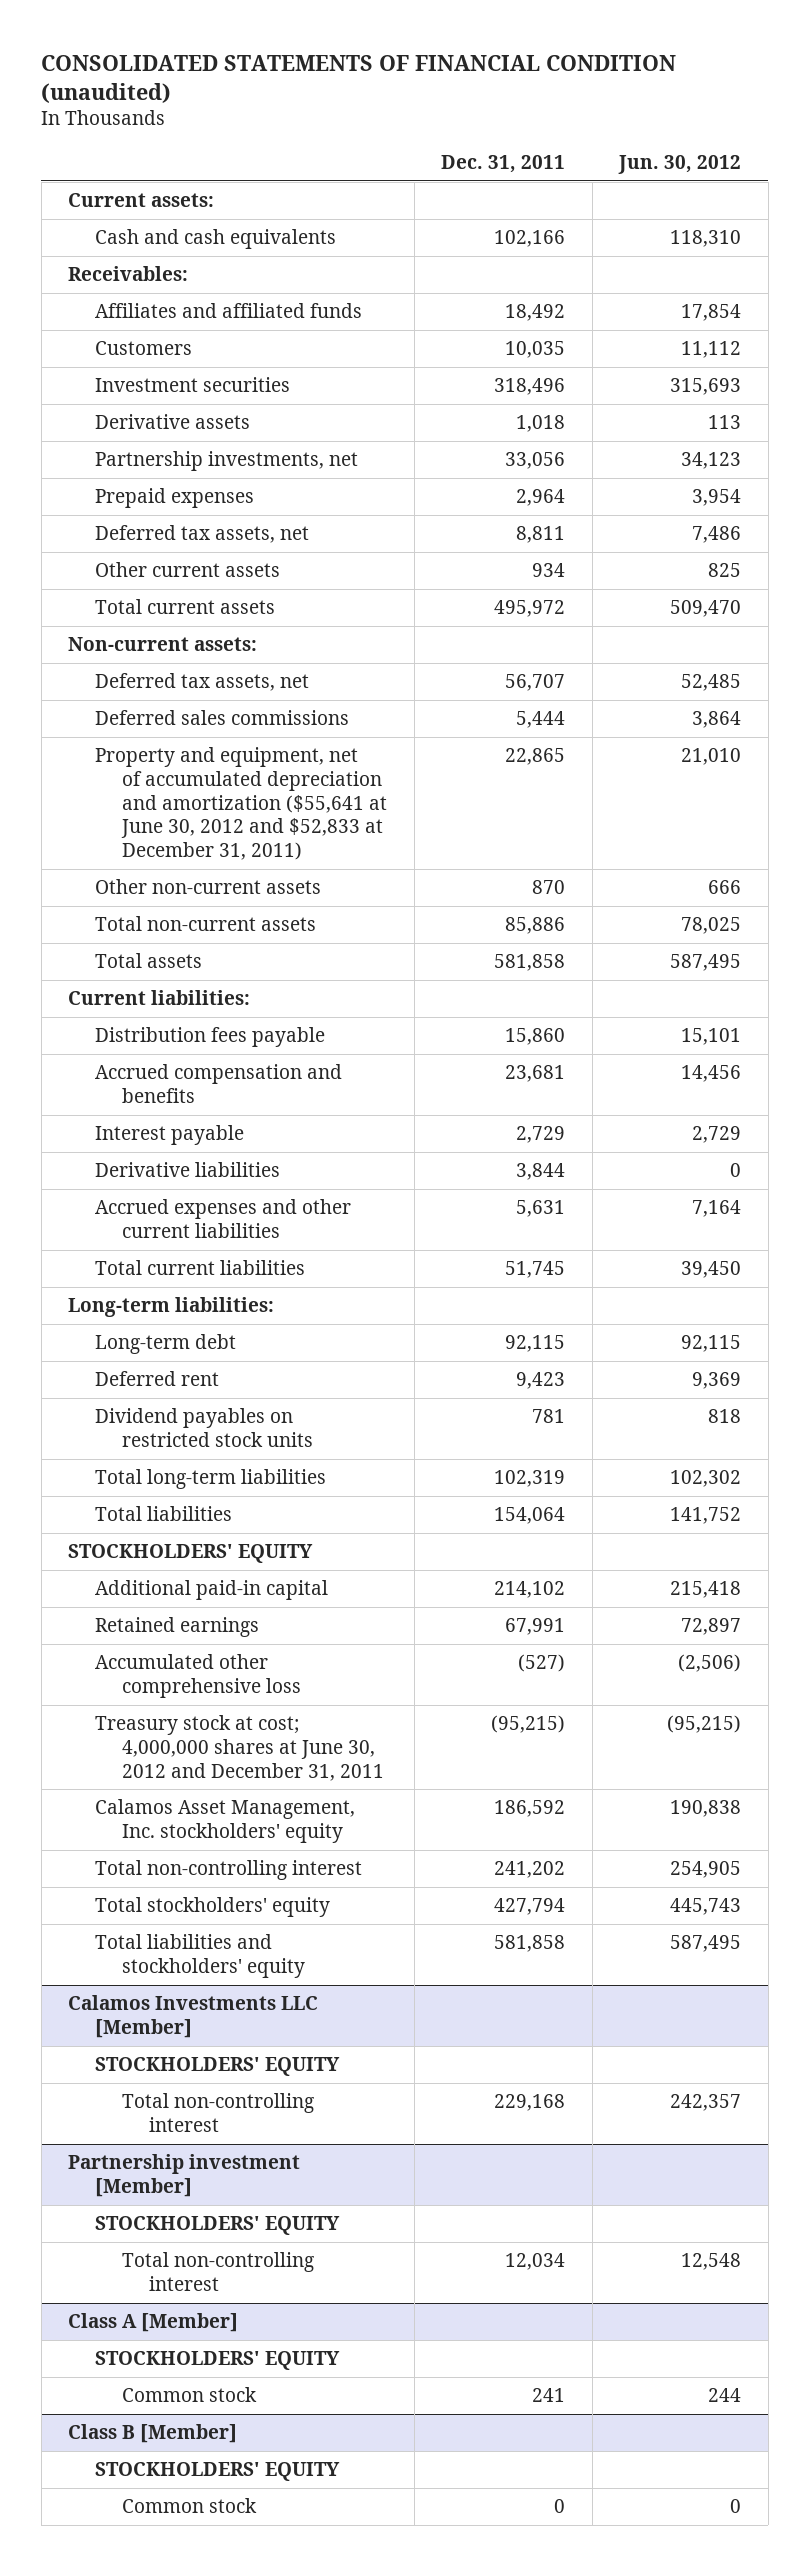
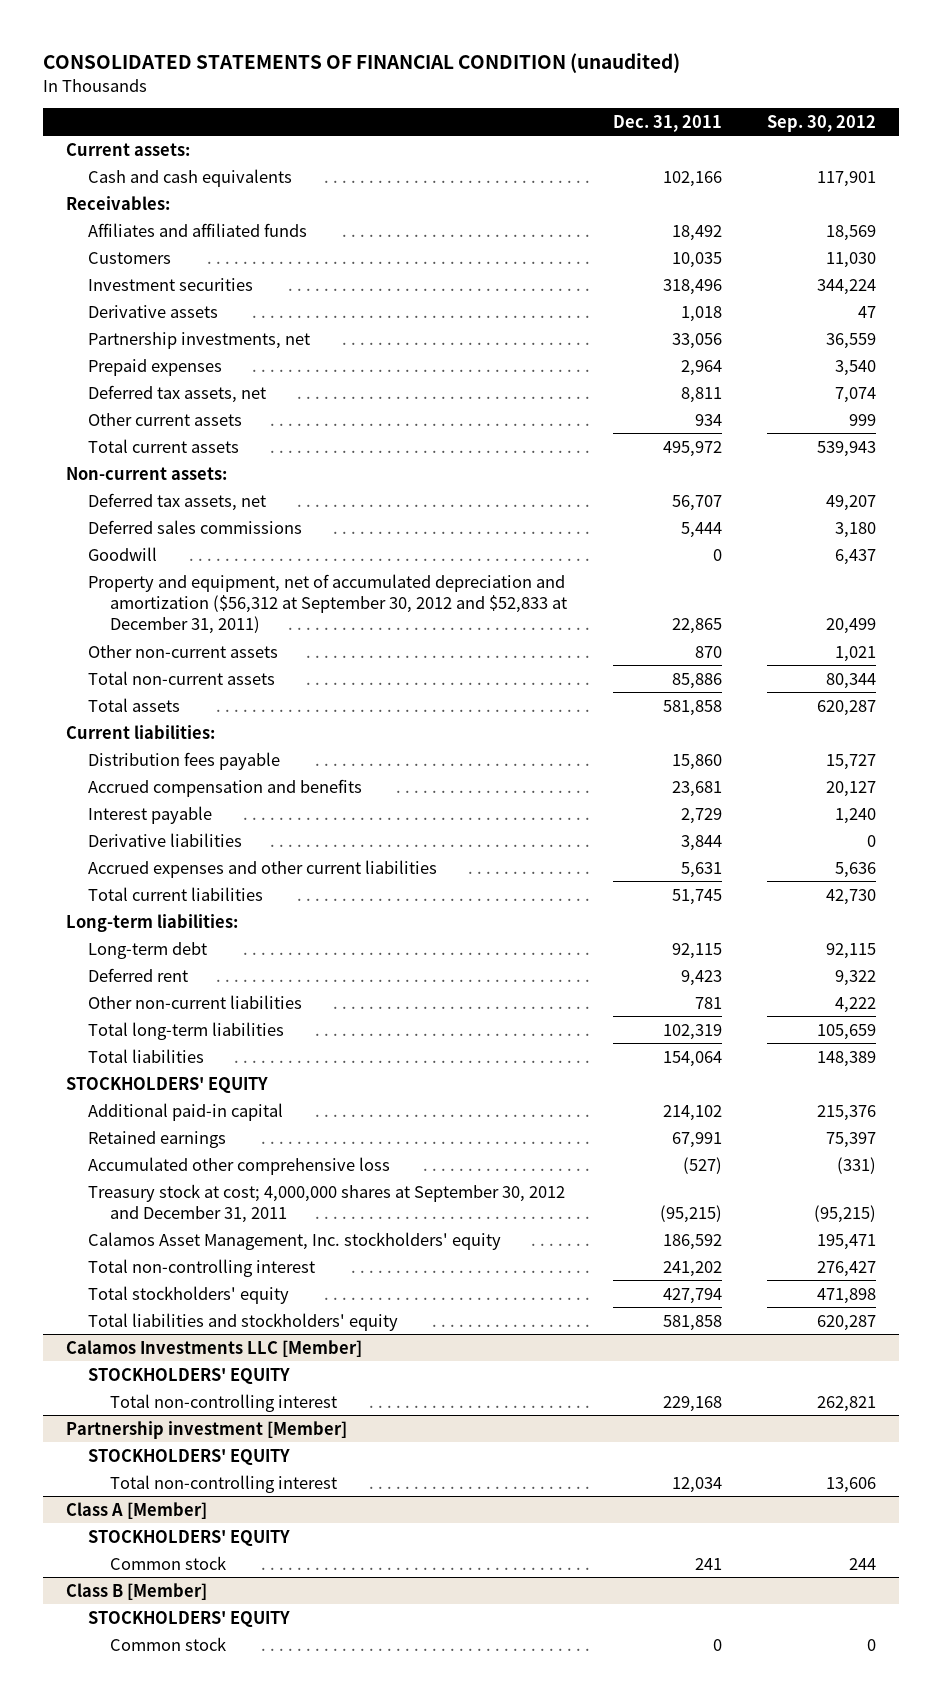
- | Dec. 31, 2011 | Jun. 30, 2012
+ | Dec. 31, 2011 | Sep. 30, 2012
- Property and equipment, net of accumulated depreciation and amortization ($55,641 at June 30, 2012 and $52,833 at December 31, 2011) | 22,865 | 21,010
+ Goodwill | 0 | 6,437
+ Property and equipment, net of accumulated depreciation and amortization ($56,312 at September 30, 2012 and $52,833 at December 31, 2011) | 22,865 | 20,499
- Dividend payables on restricted stock units | 781 | 818
+ Other non-current liabilities | 781 | 4,222
- Treasury stock at cost; 4,000,000 shares at June 30, 2012 and December 31, 2011 | (95,215) | (95,215)
+ Treasury stock at cost; 4,000,000 shares at September 30, 2012 and December 31, 2011 | (95,215) | (95,215)

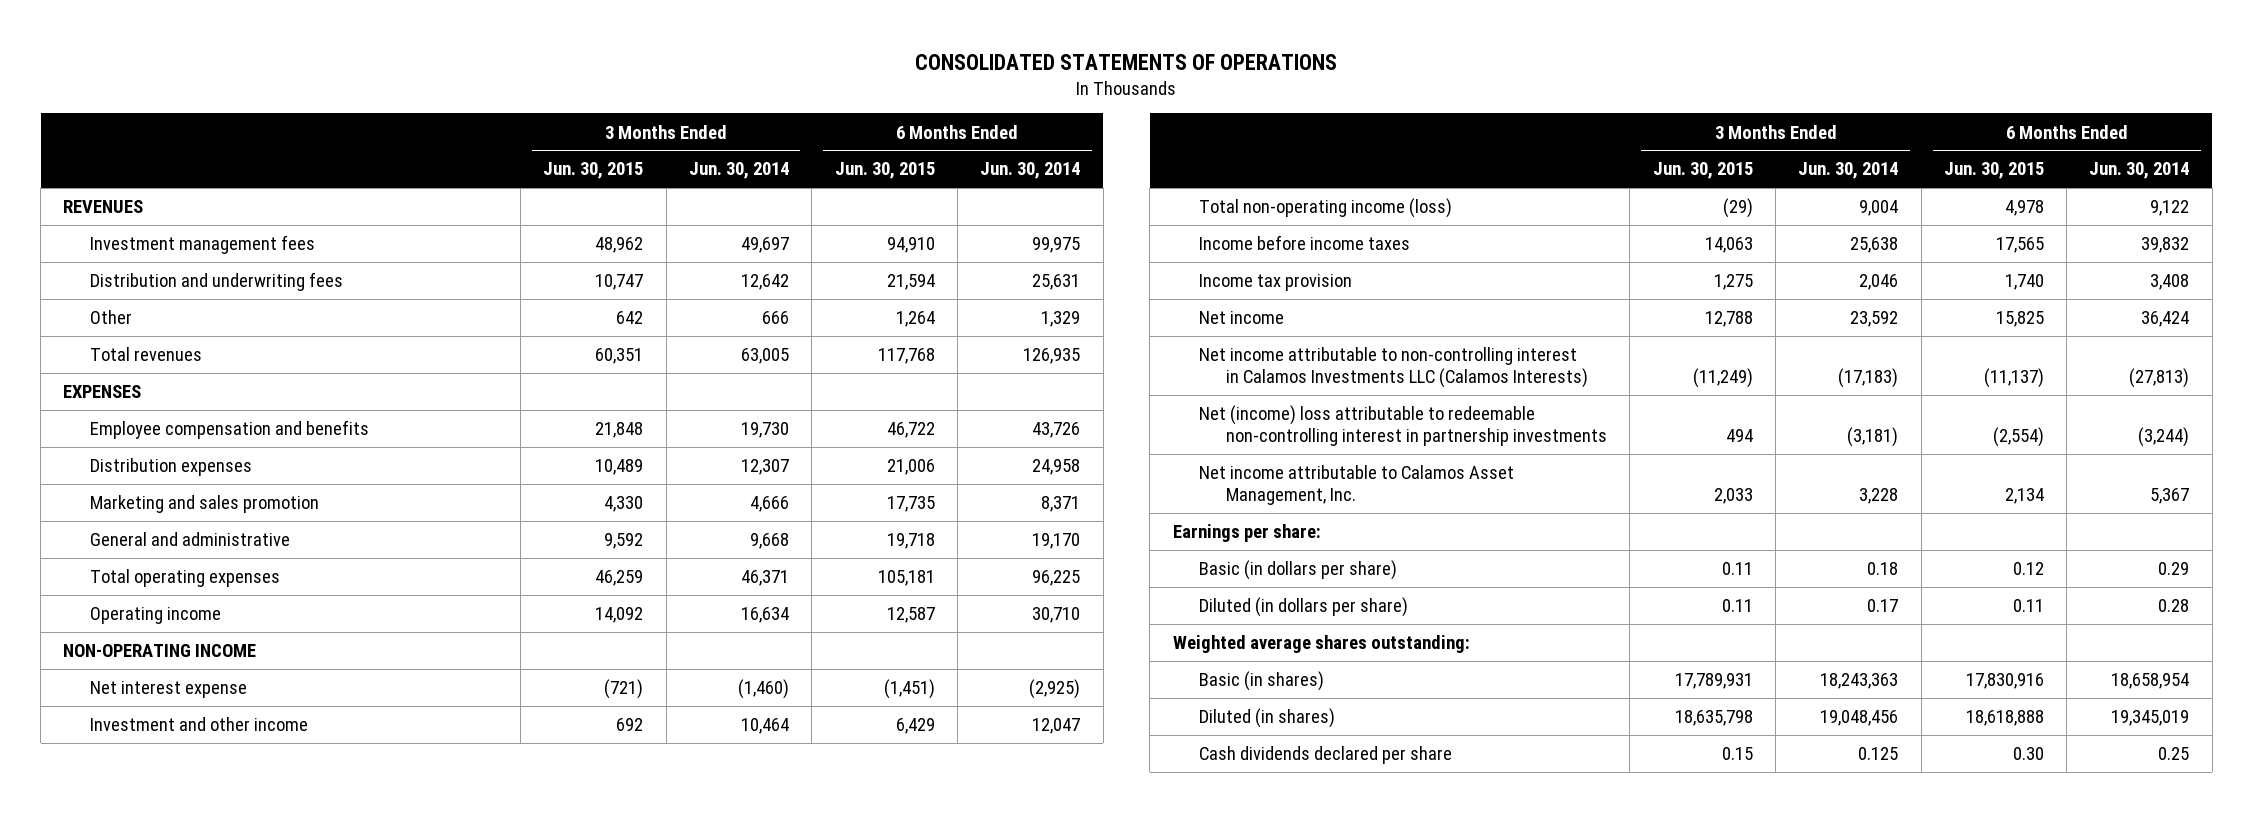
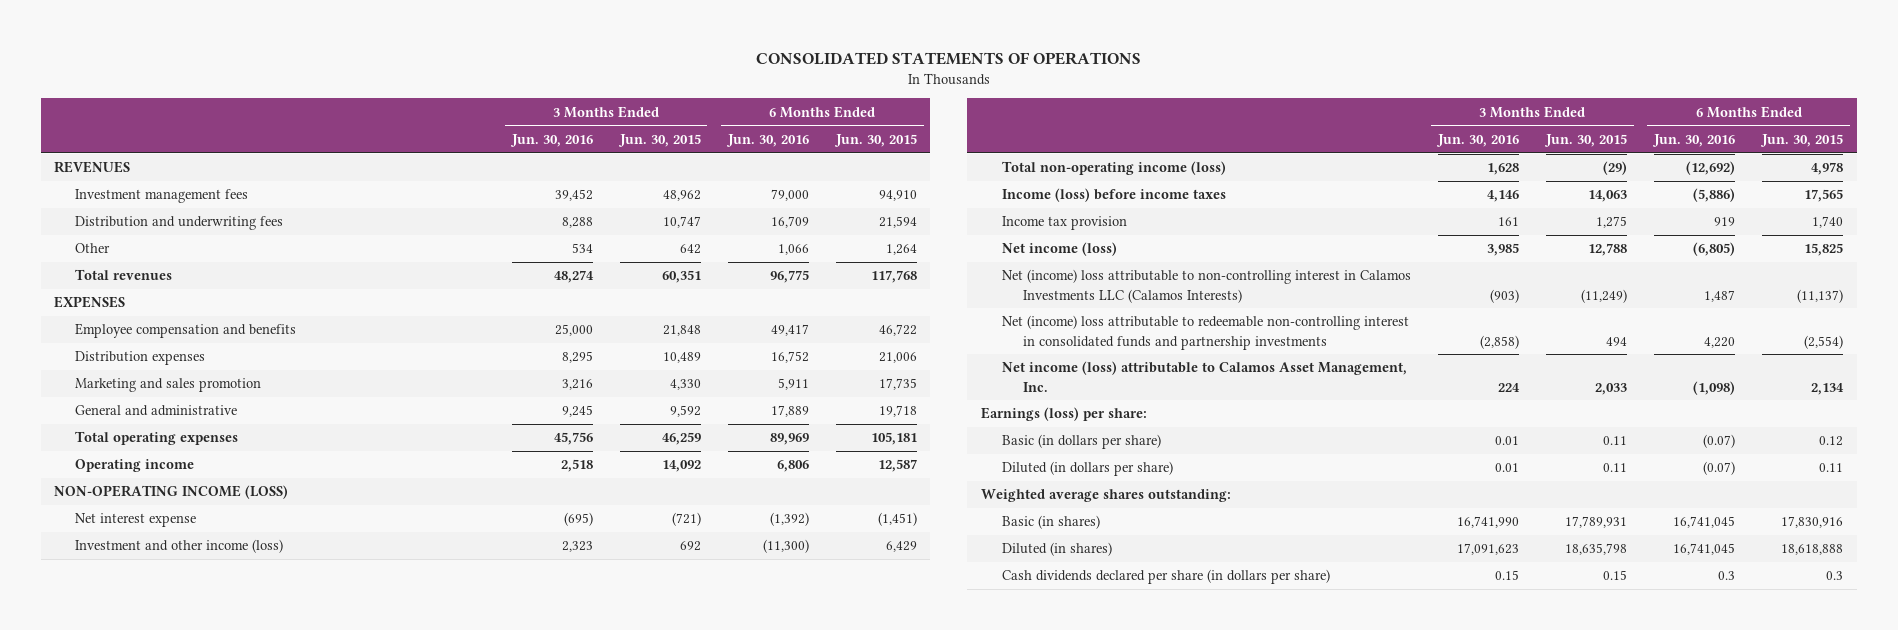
- | 3 Months Ended Jun. 30, 2015 | 3 Months Ended Jun. 30, 2014 | 6 Months Ended Jun. 30, 2015 | 6 Months Ended Jun. 30, 2014
+ | 3 Months Ended Jun. 30, 2016 | 3 Months Ended Jun. 30, 2015 | 6 Months Ended Jun. 30, 2016 | 6 Months Ended Jun. 30, 2015
- NON-OPERATING INCOME
+ NON-OPERATING INCOME (LOSS)
- Investment and other income | 692 | 10,464 | 6,429 | 12,047
+ Investment and other income (loss) | 2,323 | 692 | (11,300) | 6,429
- Income before income taxes | 14,063 | 25,638 | 17,565 | 39,832
+ Income (loss) before income taxes | 4,146 | 14,063 | (5,886) | 17,565
- Net income | 12,788 | 23,592 | 15,825 | 36,424
- Net income attributable to non-controlling interest in Calamos Investments LLC (Calamos Interests) | (11,249) | (17,183) | (11,137) | (27,813)
- Net (income) loss attributable to redeemable non-controlling interest in partnership investments | 494 | (3,181) | (2,554) | (3,244)
- Net income attributable to Calamos Asset Management, Inc. | 2,033 | 3,228 | 2,134 | 5,367
- Earnings per share:
+ Net income (loss) | 3,985 | 12,788 | (6,805) | 15,825
+ Net (income) loss attributable to non-controlling interest in Calamos Investments LLC (Calamos Interests) | (903) | (11,249) | 1,487 | (11,137)
+ Net (income) loss attributable to redeemable non-controlling interest in consolidated funds and partnership investments | (2,858) | 494 | 4,220 | (2,554)
+ Net income (loss) attributable to Calamos Asset Management, Inc. | 224 | 2,033 | (1,098) | 2,134
+ Earnings (loss) per share:
- Cash dividends declared per share | 0.15 | 0.125 | 0.30 | 0.25
+ Cash dividends declared per share (in dollars per share) | 0.15 | 0.15 | 0.3 | 0.3

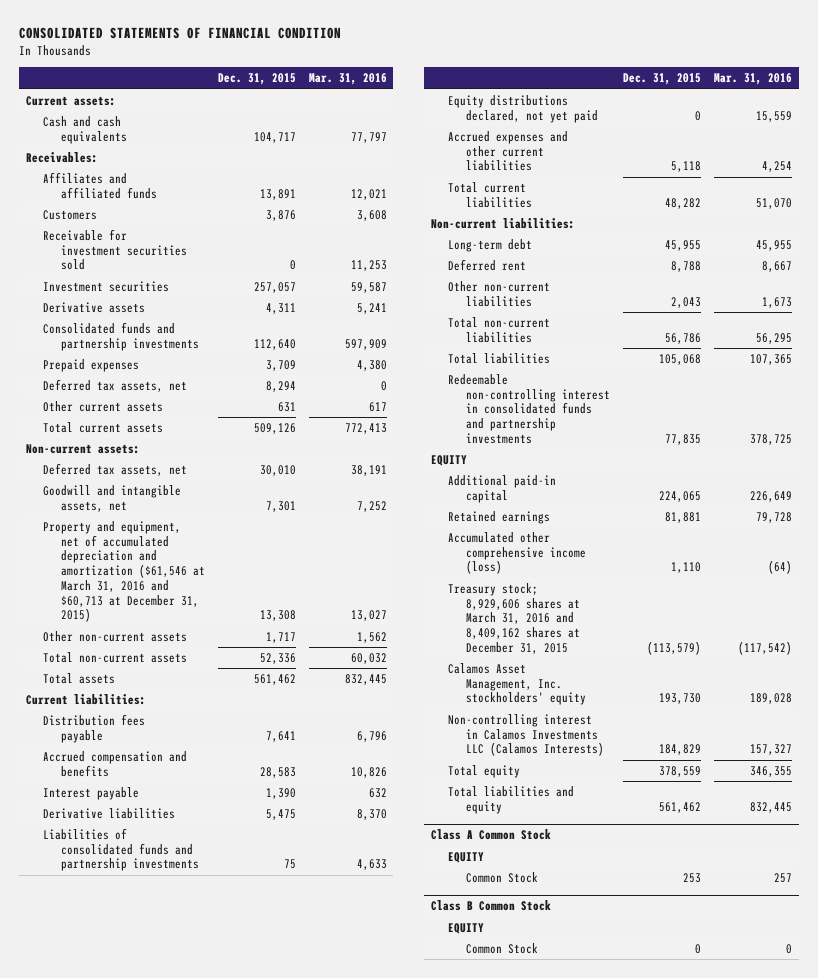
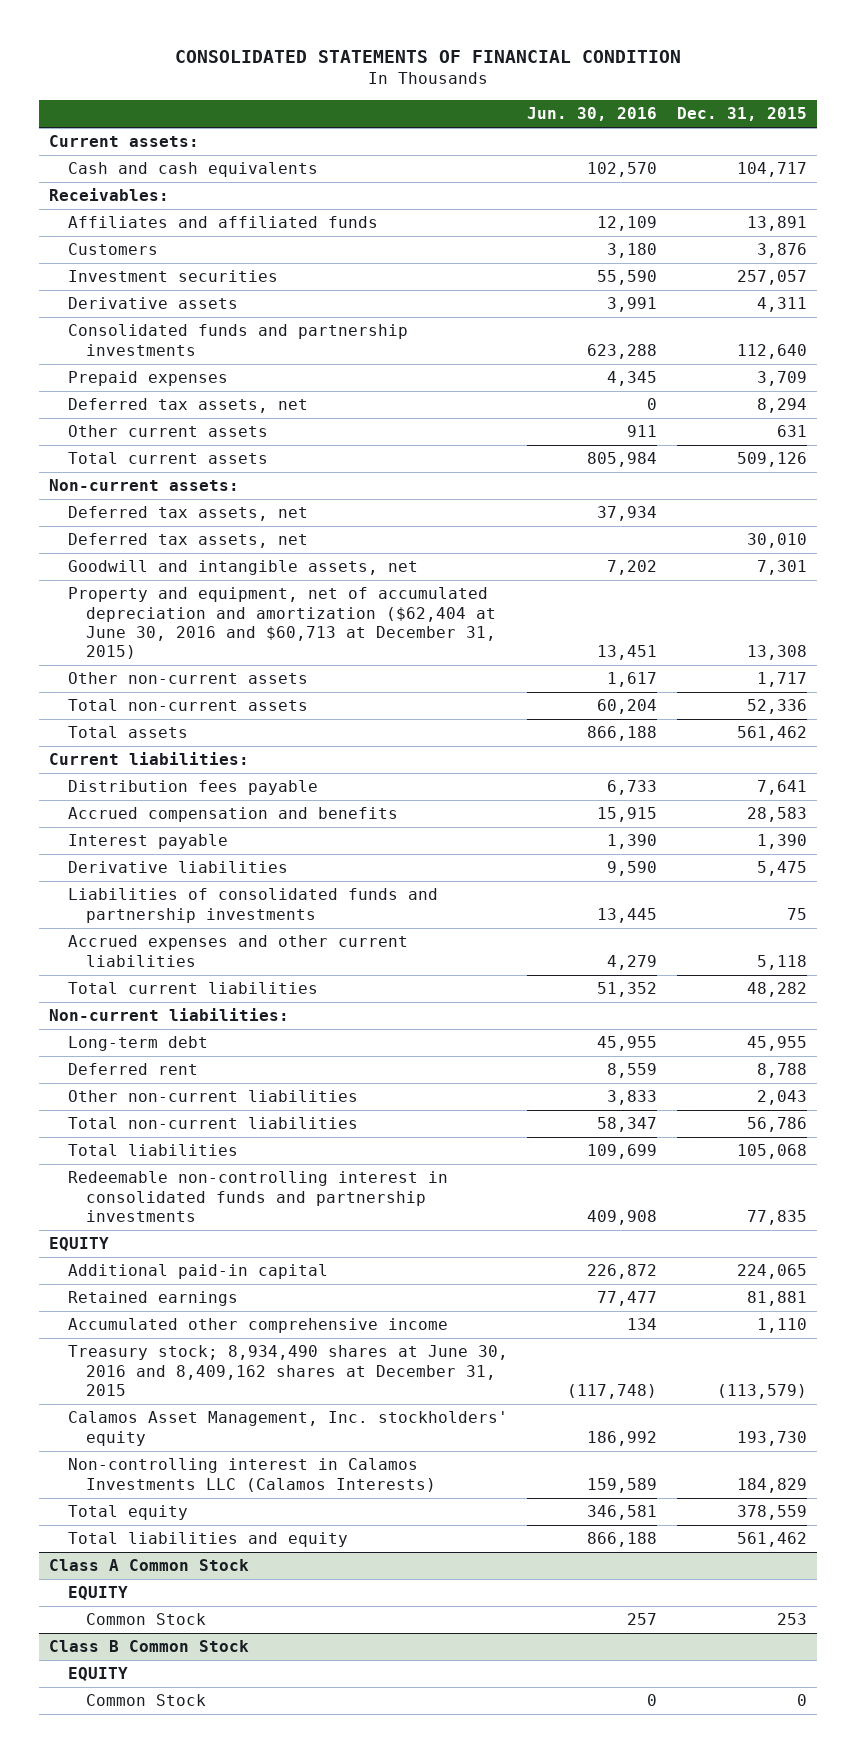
- | Dec. 31, 2015 | Mar. 31, 2016
+ | Jun. 30, 2016 | Dec. 31, 2015
- Receivable for investment securities sold | 0 | 11,253
+ Deferred tax assets, net | 37,934 |
- Property and equipment, net of accumulated depreciation and amortization ($61,546 at March 31, 2016 and $60,713 at December 31, 2015) | 13,308 | 13,027
+ Property and equipment, net of accumulated depreciation and amortization ($62,404 at June 30, 2016 and $60,713 at December 31, 2015) | 13,451 | 13,308
- Equity distributions declared, not yet paid | 0 | 15,559
- Accumulated other comprehensive income (loss) | 1,110 | (64)
- Treasury stock; 8,929,606 shares at March 31, 2016 and 8,409,162 shares at December 31, 2015 | (113,579) | (117,542)
+ Accumulated other comprehensive income | 134 | 1,110
+ Treasury stock; 8,934,490 shares at June 30, 2016 and 8,409,162 shares at December 31, 2015 | (117,748) | (113,579)

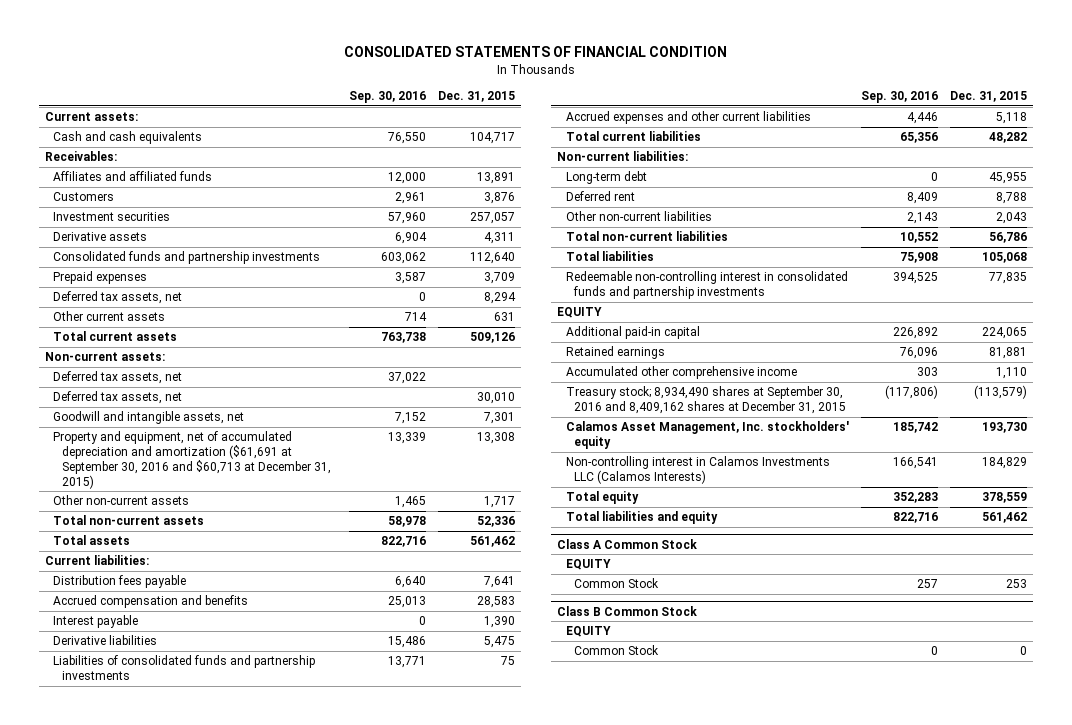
- | Jun. 30, 2016 | Dec. 31, 2015
+ | Sep. 30, 2016 | Dec. 31, 2015
- Property and equipment, net of accumulated depreciation and amortization ($62,404 at June 30, 2016 and $60,713 at December 31, 2015) | 13,451 | 13,308
+ Property and equipment, net of accumulated depreciation and amortization ($61,691 at September 30, 2016 and $60,713 at December 31, 2015) | 13,339 | 13,308
- Treasury stock; 8,934,490 shares at June 30, 2016 and 8,409,162 shares at December 31, 2015 | (117,748) | (113,579)
+ Treasury stock; 8,934,490 shares at September 30, 2016 and 8,409,162 shares at December 31, 2015 | (117,806) | (113,579)

